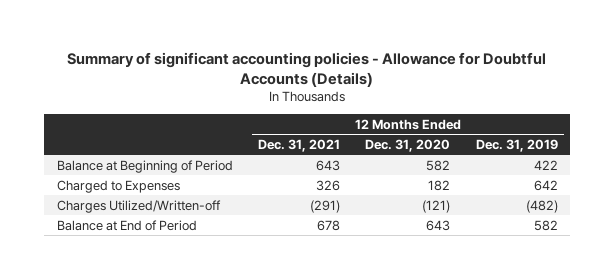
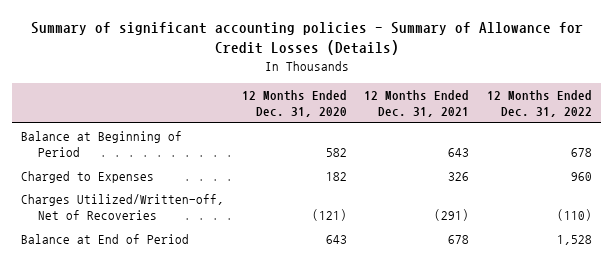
- Summary of significant accounting policies - Allowance for Doubtful Accounts (Details)
+ Summary of significant accounting policies - Summary of Allowance for Credit Losses (Details)
- | 12 Months Ended Dec. 31, 2021 | 12 Months Ended Dec. 31, 2020 | 12 Months Ended Dec. 31, 2019
+ | 12 Months Ended Dec. 31, 2020 | 12 Months Ended Dec. 31, 2021 | 12 Months Ended Dec. 31, 2022
- Charges Utilized/Written-off | (291) | (121) | (482)
+ Charges Utilized/Written-off, Net of Recoveries | (121) | (291) | (110)

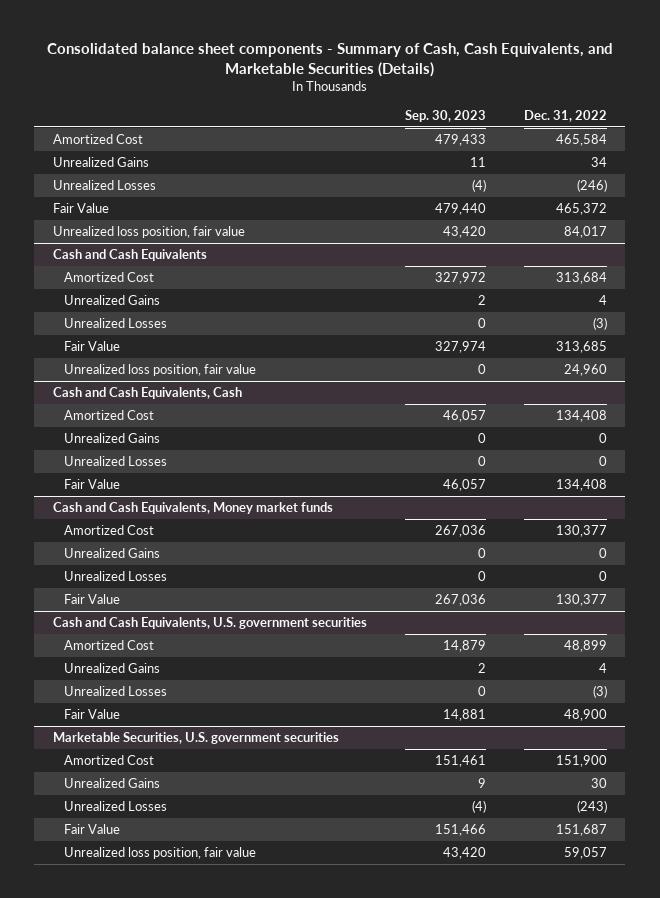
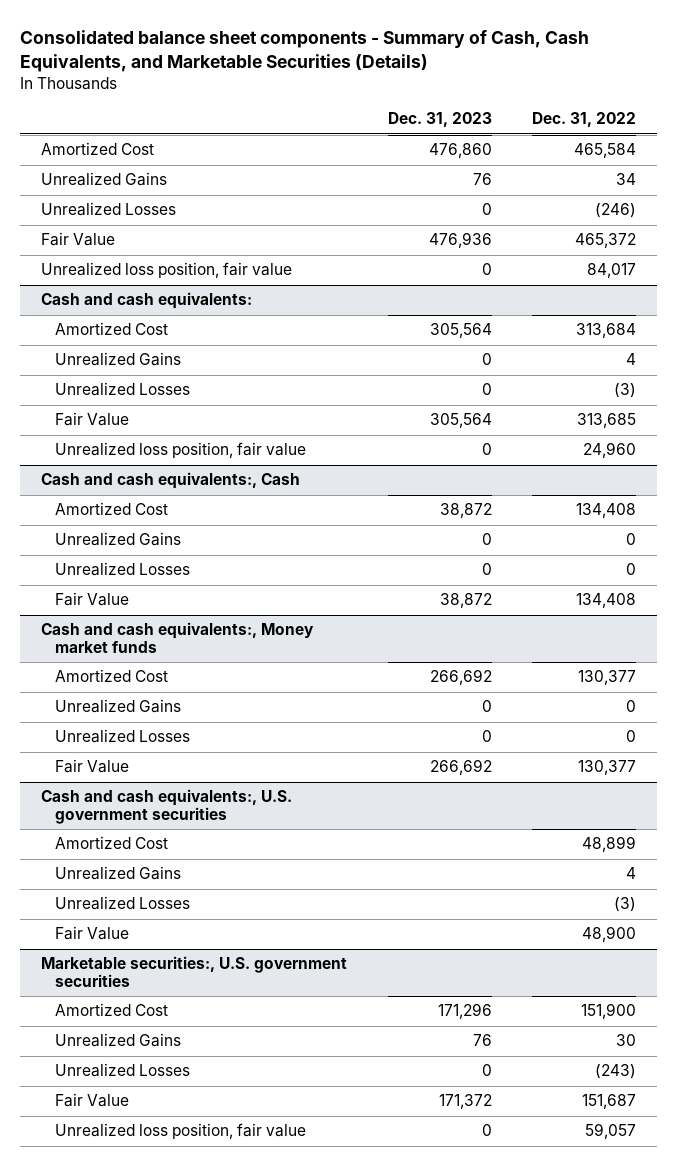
- | Sep. 30, 2023 | Dec. 31, 2022
+ | Dec. 31, 2023 | Dec. 31, 2022
- Cash and Cash Equivalents
+ Cash and cash equivalents:
- Cash and Cash Equivalents, Cash
+ Cash and cash equivalents:, Cash
- Cash and Cash Equivalents, Money market funds
+ Cash and cash equivalents:, Money market funds
- Cash and Cash Equivalents, U.S. government securities
+ Cash and cash equivalents:, U.S. government securities
- Marketable Securities, U.S. government securities
+ Marketable securities:, U.S. government securities

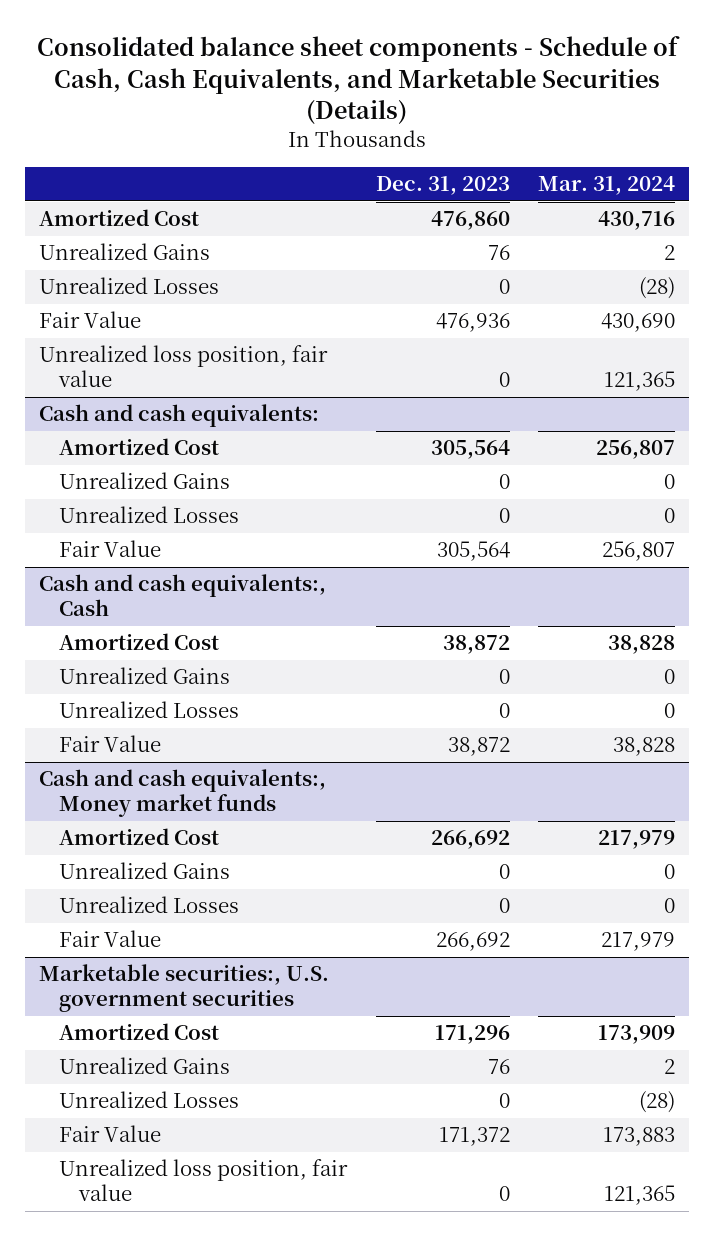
- Consolidated balance sheet components - Summary of Cash, Cash Equivalents, and Marketable Securities (Details)
+ Consolidated balance sheet components - Schedule of Cash, Cash Equivalents, and Marketable Securities (Details)
- | Dec. 31, 2023 | Dec. 31, 2022
+ | Dec. 31, 2023 | Mar. 31, 2024
@ Cash and cash equivalents:
- Unrealized loss position, fair value | 0 | 24,960
- Cash and cash equivalents:, U.S. government securities
- Amortized Cost | | 48,899
- Unrealized Gains | | 4
- Unrealized Losses | | (3)
- Fair Value | | 48,900

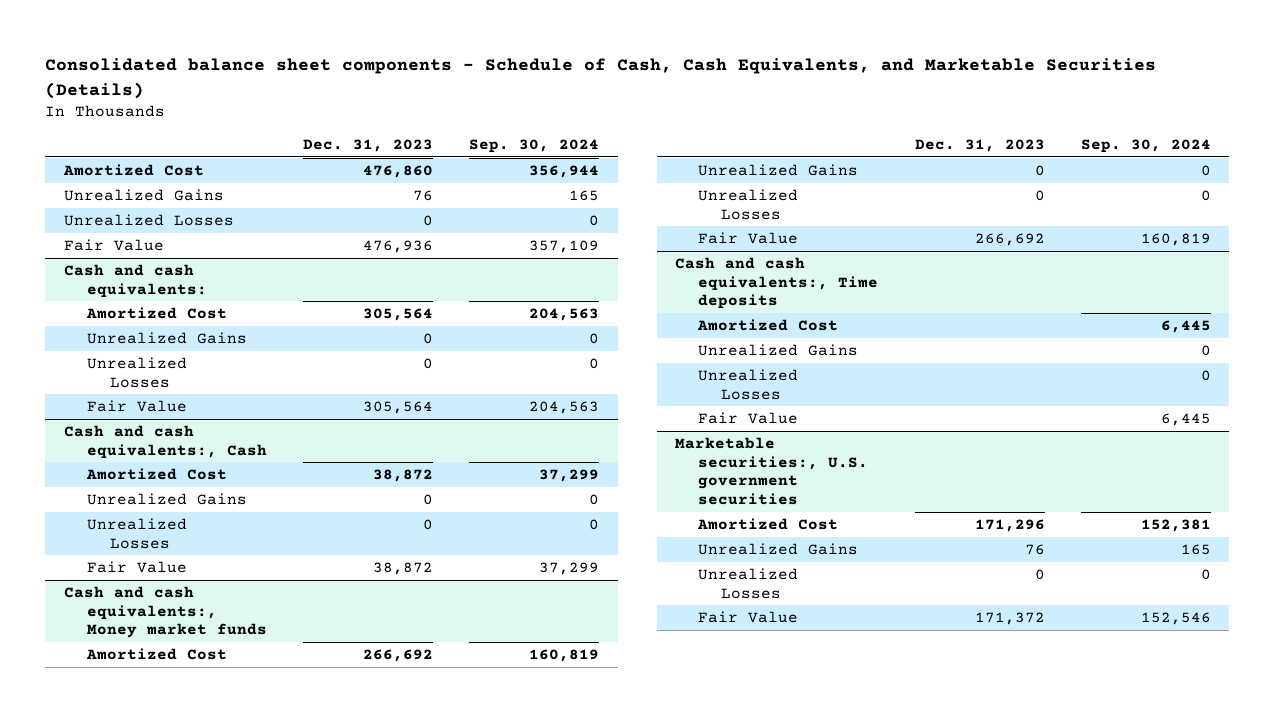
- | Dec. 31, 2023 | Mar. 31, 2024
+ | Dec. 31, 2023 | Sep. 30, 2024
- Unrealized loss position, fair value | 0 | 121,365
+ Cash and cash equivalents:, Time deposits
+ Amortized Cost | | 6,445
+ Unrealized Gains | | 0
+ Unrealized Losses | | 0
+ Fair Value | | 6,445
@ Marketable securities:, U.S. government securities
- Unrealized loss position, fair value | 0 | 121,365

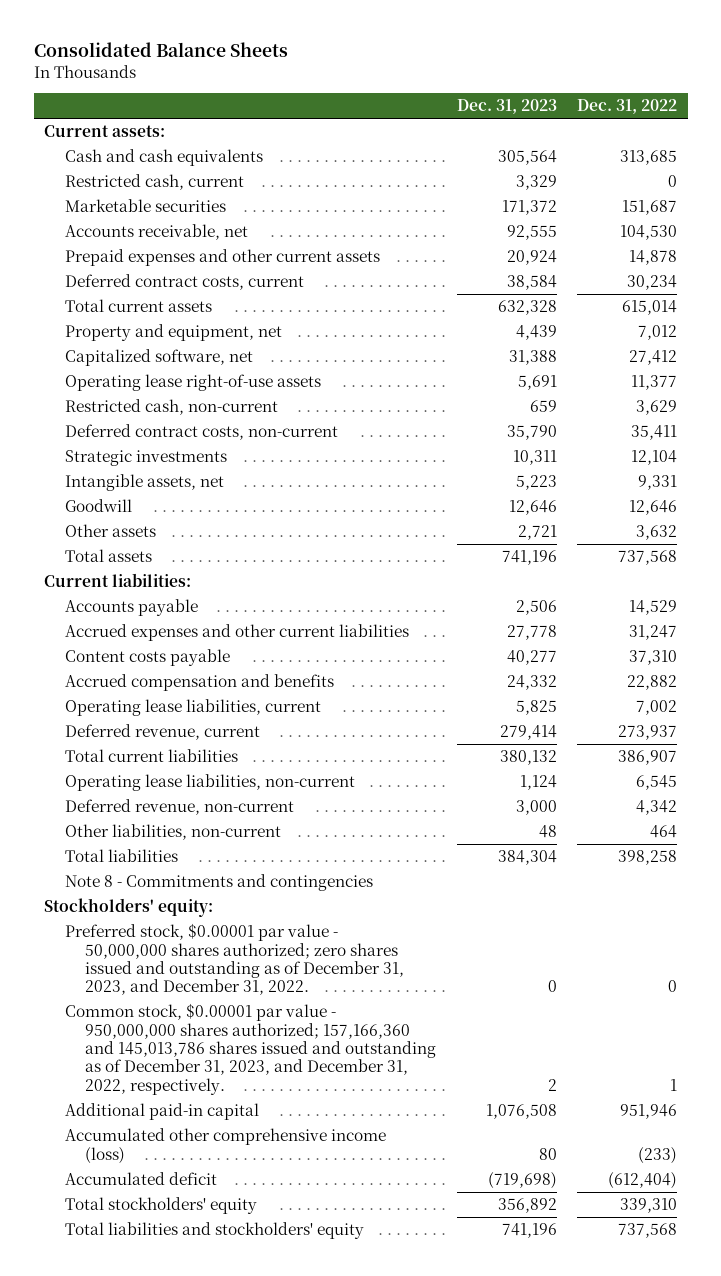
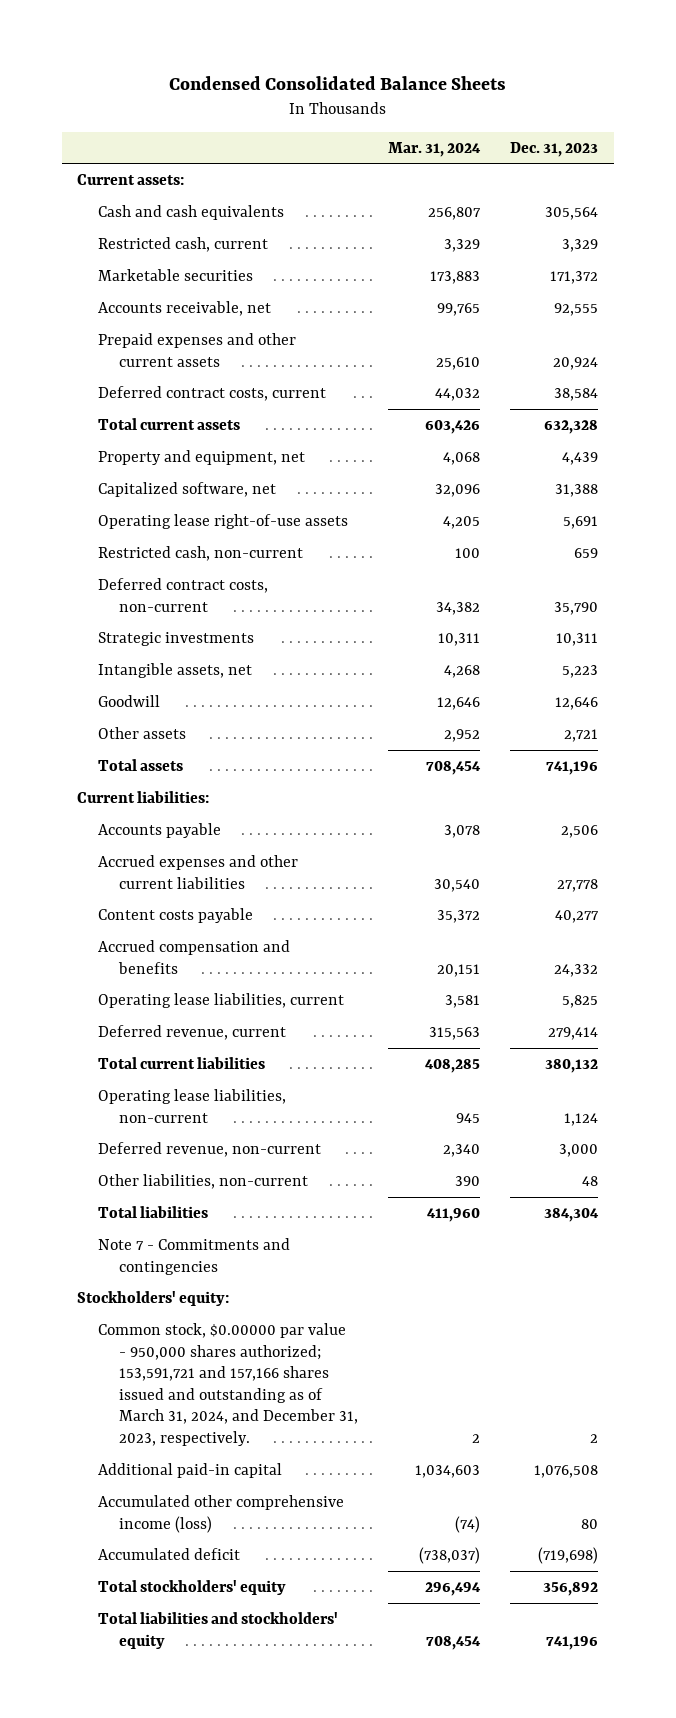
- Consolidated Balance Sheets
+ Condensed Consolidated Balance Sheets
- | Dec. 31, 2023 | Dec. 31, 2022
+ | Mar. 31, 2024 | Dec. 31, 2023
- Note 8 - Commitments and contingencies
+ Note 7 - Commitments and contingencies
- Preferred stock, $0.00001 par value - 50,000,000 shares authorized; zero shares issued and outstanding as of December 31, 2023, and December 31, 2022. | 0 | 0
- Common stock, $0.00001 par value - 950,000,000 shares authorized; 157,166,360 and 145,013,786 shares issued and outstanding as of December 31, 2023, and December 31, 2022, respectively. | 2 | 1
+ Common stock, $0.00000 par value - 950,000 shares authorized; 153,591,721 and 157,166 shares issued and outstanding as of March 31, 2024, and December 31, 2023, respectively. | 2 | 2

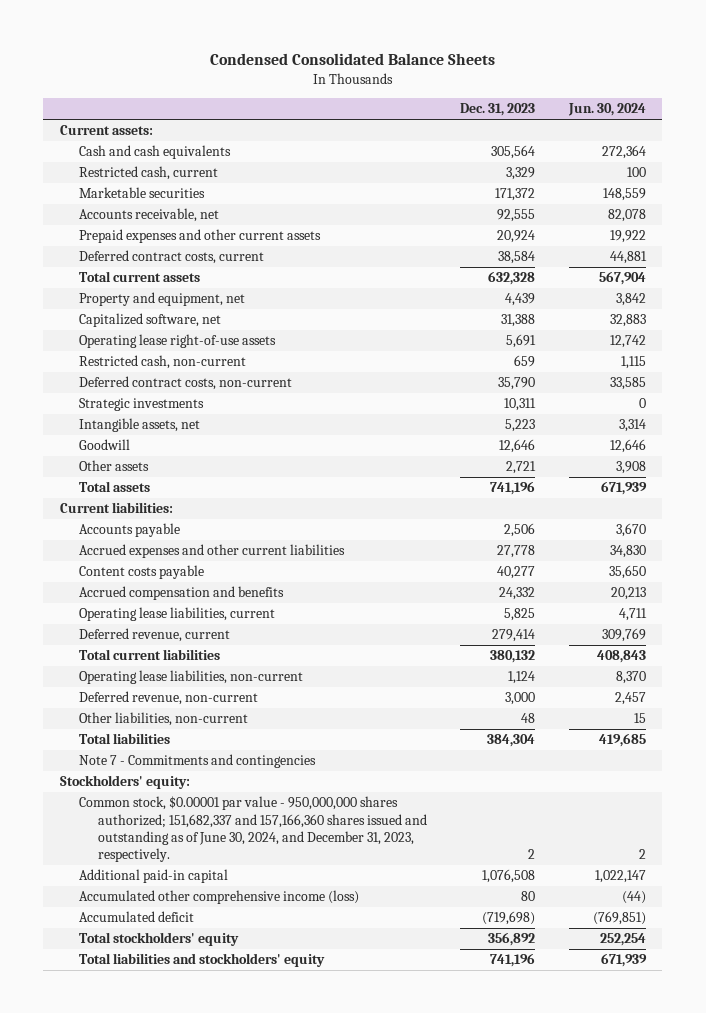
- | Mar. 31, 2024 | Dec. 31, 2023
+ | Dec. 31, 2023 | Jun. 30, 2024
- Common stock, $0.00000 par value - 950,000 shares authorized; 153,591,721 and 157,166 shares issued and outstanding as of March 31, 2024, and December 31, 2023, respectively. | 2 | 2
+ Common stock, $0.00001 par value - 950,000,000 shares authorized; 151,682,337 and 157,166,360 shares issued and outstanding as of June 30, 2024, and December 31, 2023, respectively. | 2 | 2

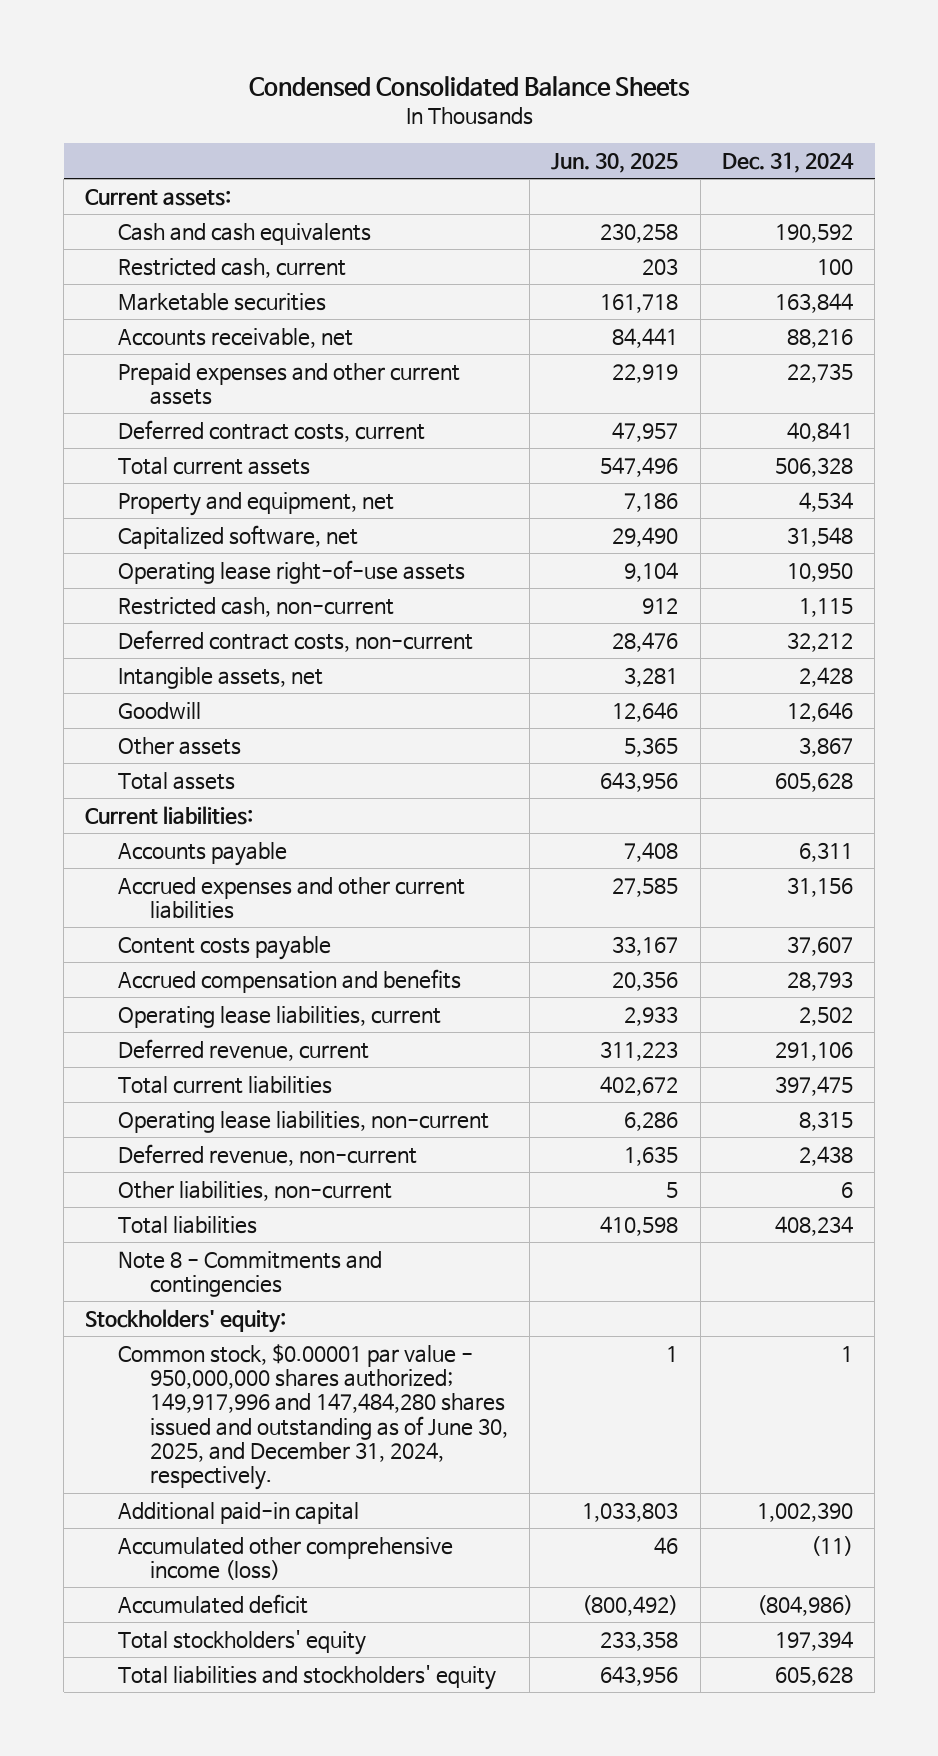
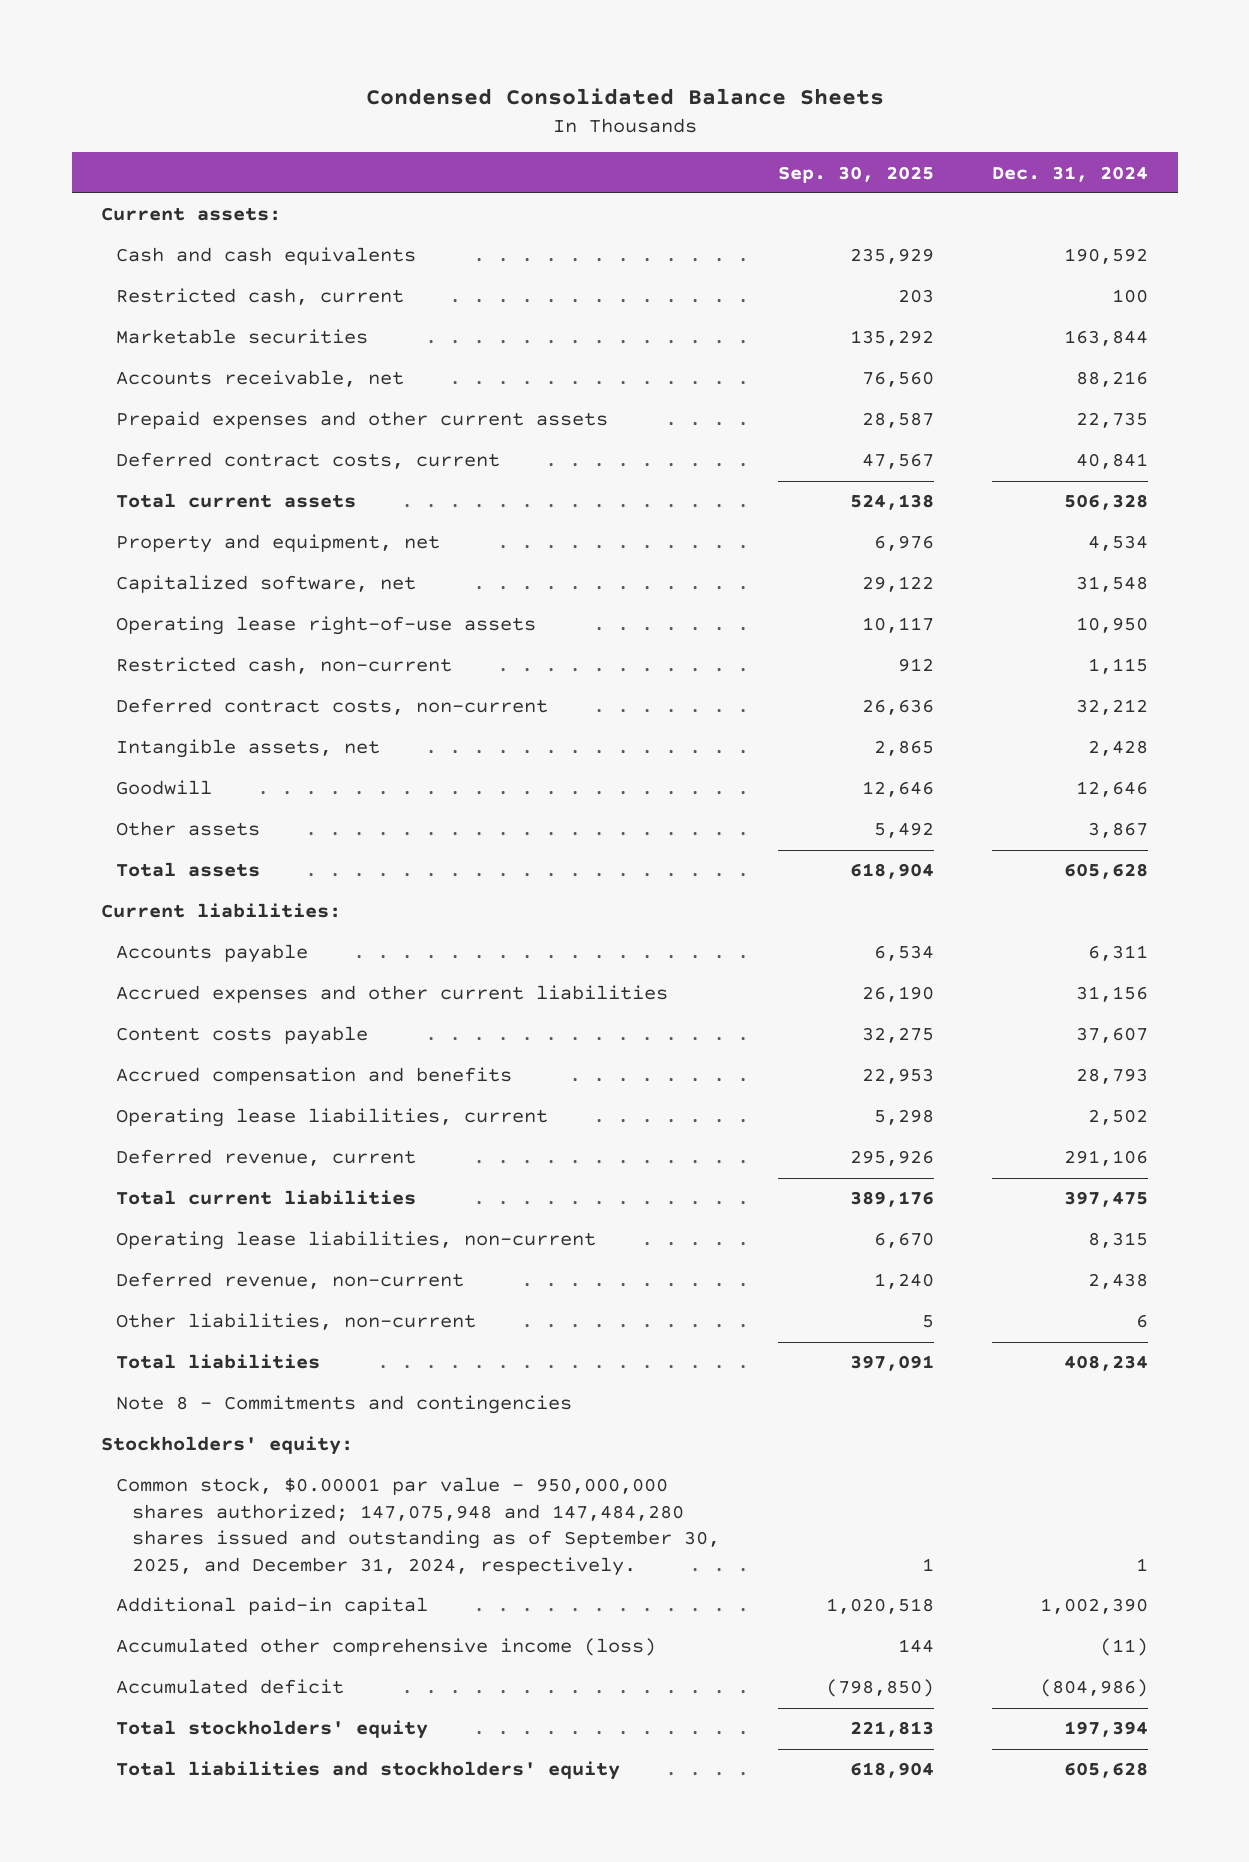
- | Jun. 30, 2025 | Dec. 31, 2024
+ | Sep. 30, 2025 | Dec. 31, 2024
- Common stock, $0.00001 par value - 950,000,000 shares authorized; 149,917,996 and 147,484,280 shares issued and outstanding as of June 30, 2025, and December 31, 2024, respectively. | 1 | 1
+ Common stock, $0.00001 par value - 950,000,000 shares authorized; 147,075,948 and 147,484,280 shares issued and outstanding as of September 30, 2025, and December 31, 2024, respectively. | 1 | 1

